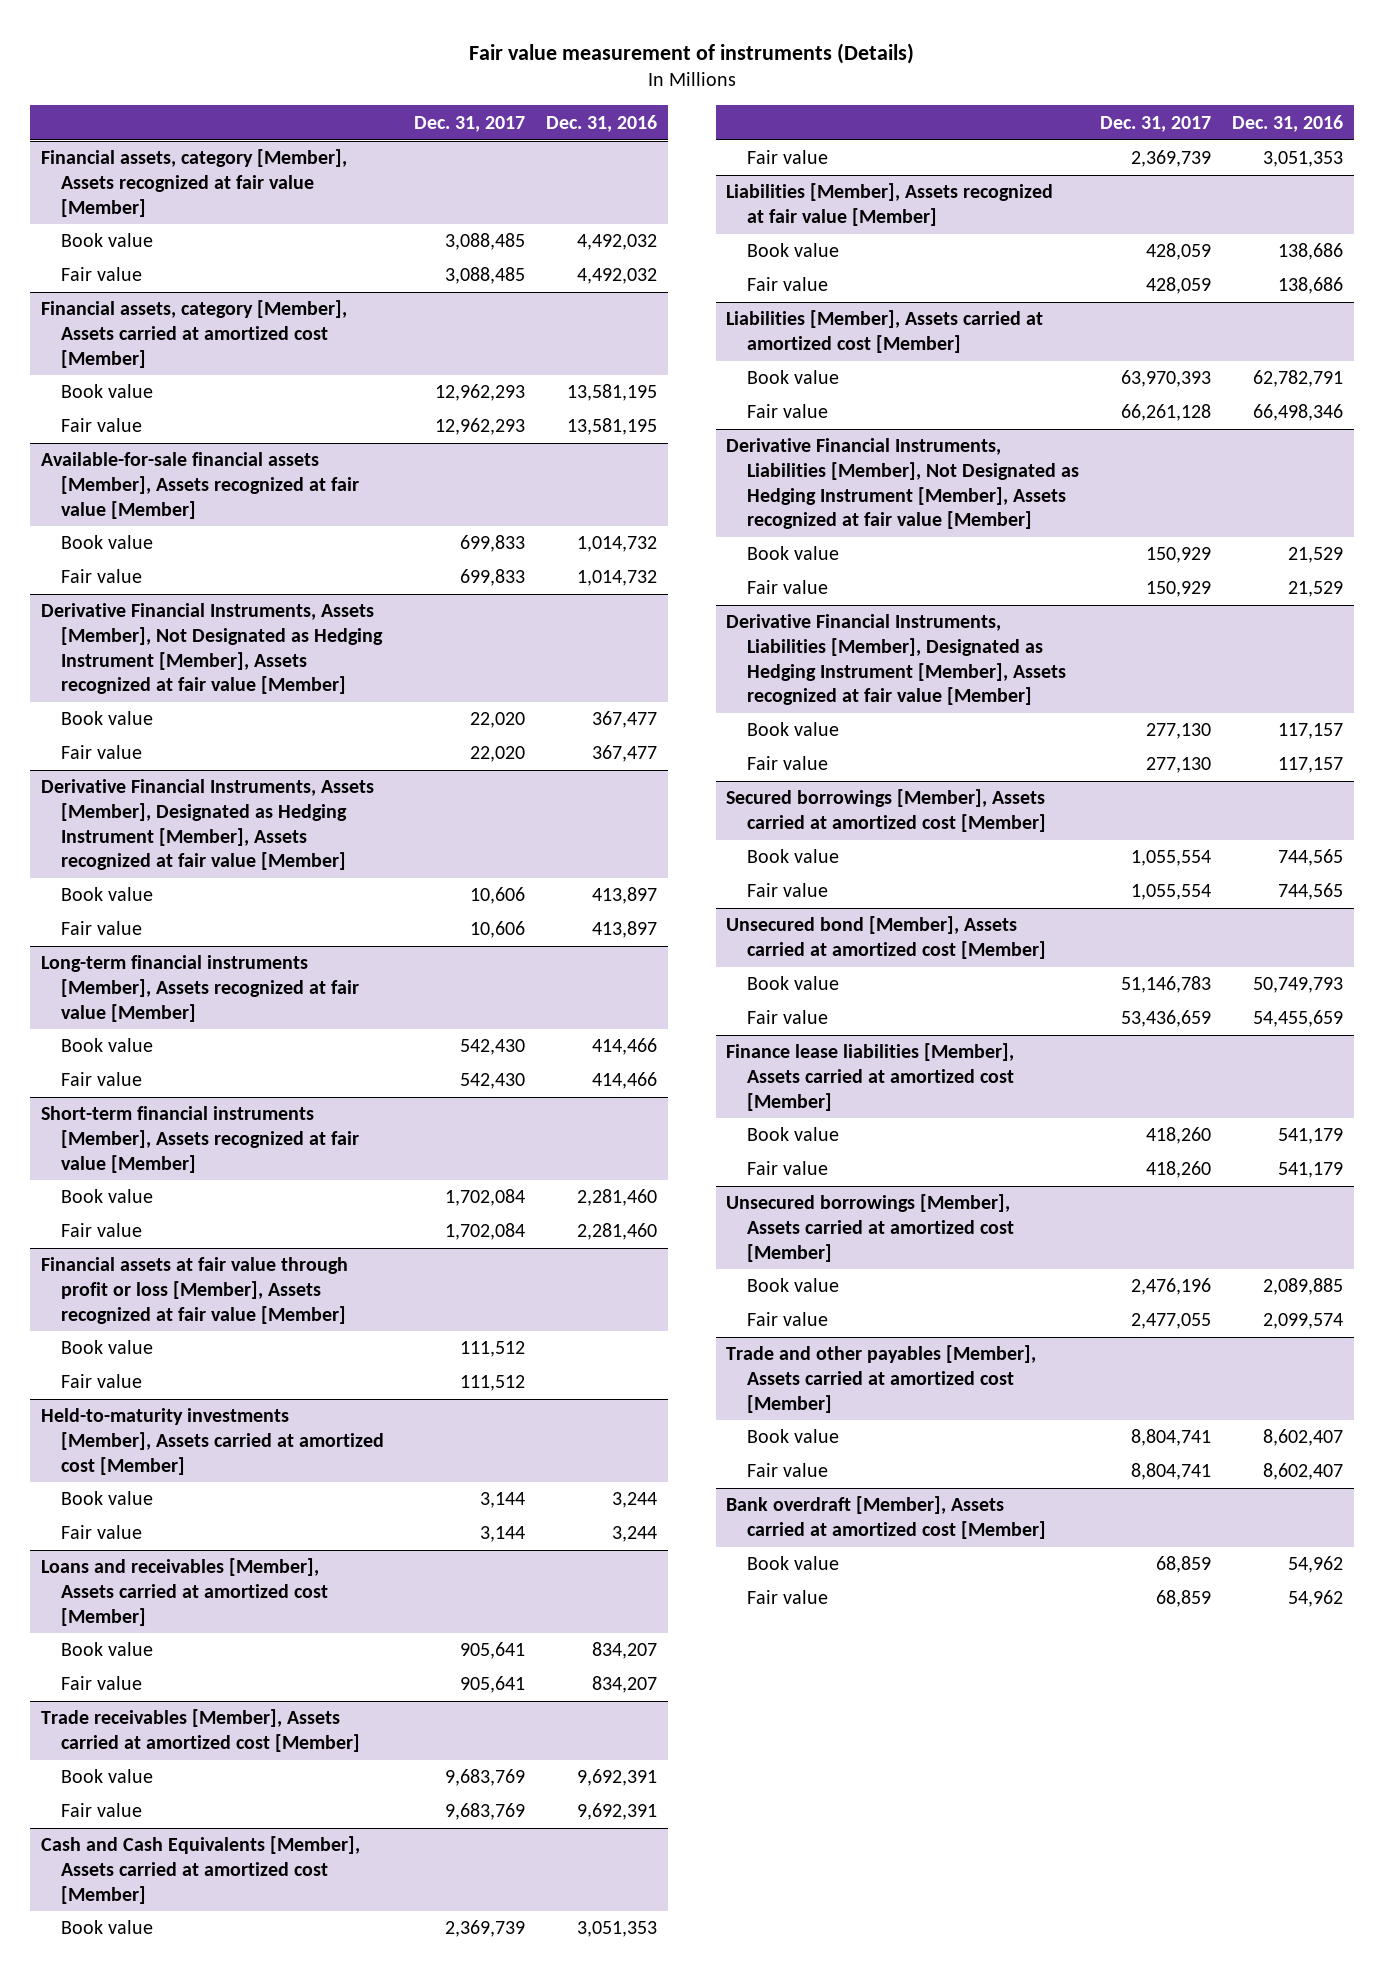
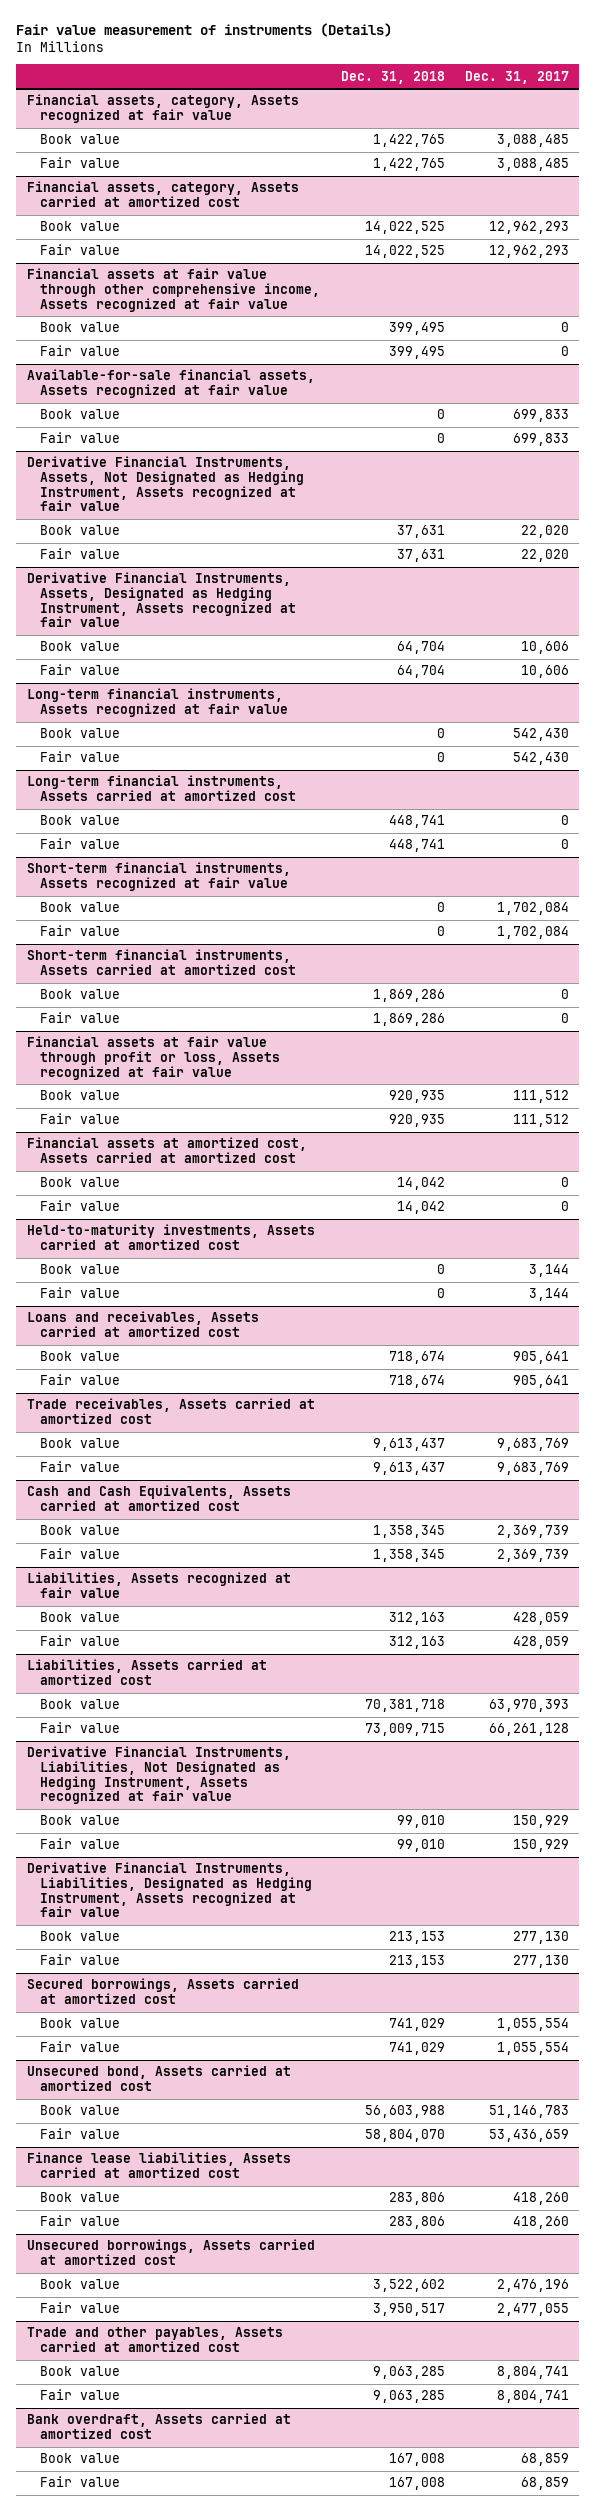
- | Dec. 31, 2017 | Dec. 31, 2016
+ | Dec. 31, 2018 | Dec. 31, 2017
- Financial assets, category [Member], Assets recognized at fair value [Member]
+ Financial assets, category, Assets recognized at fair value
- Financial assets, category [Member], Assets carried at amortized cost [Member]
+ Financial assets, category, Assets carried at amortized cost
- Available-for-sale financial assets [Member], Assets recognized at fair value [Member]
+ Financial assets at fair value through other comprehensive income, Assets recognized at fair value
+ Book value | 399,495 | 0
+ Fair value | 399,495 | 0
+ Available-for-sale financial assets, Assets recognized at fair value
- Derivative Financial Instruments, Assets [Member], Not Designated as Hedging Instrument [Member], Assets recognized at fair value [Member]
+ Derivative Financial Instruments, Assets, Not Designated as Hedging Instrument, Assets recognized at fair value
- Derivative Financial Instruments, Assets [Member], Designated as Hedging Instrument [Member], Assets recognized at fair value [Member]
+ Derivative Financial Instruments, Assets, Designated as Hedging Instrument, Assets recognized at fair value
- Long-term financial instruments [Member], Assets recognized at fair value [Member]
+ Long-term financial instruments, Assets recognized at fair value
- Short-term financial instruments [Member], Assets recognized at fair value [Member]
+ Long-term financial instruments, Assets carried at amortized cost
+ Book value | 448,741 | 0
+ Fair value | 448,741 | 0
+ Short-term financial instruments, Assets recognized at fair value
- Financial assets at fair value through profit or loss [Member], Assets recognized at fair value [Member]
+ Short-term financial instruments, Assets carried at amortized cost
+ Book value | 1,869,286 | 0
+ Fair value | 1,869,286 | 0
+ Financial assets at fair value through profit or loss, Assets recognized at fair value
- Held-to-maturity investments [Member], Assets carried at amortized cost [Member]
+ Financial assets at amortized cost, Assets carried at amortized cost
+ Book value | 14,042 | 0
+ Fair value | 14,042 | 0
+ Held-to-maturity investments, Assets carried at amortized cost
- Loans and receivables [Member], Assets carried at amortized cost [Member]
+ Loans and receivables, Assets carried at amortized cost
- Trade receivables [Member], Assets carried at amortized cost [Member]
+ Trade receivables, Assets carried at amortized cost
- Cash and Cash Equivalents [Member], Assets carried at amortized cost [Member]
+ Cash and Cash Equivalents, Assets carried at amortized cost
- Liabilities [Member], Assets recognized at fair value [Member]
+ Liabilities, Assets recognized at fair value
- Liabilities [Member], Assets carried at amortized cost [Member]
+ Liabilities, Assets carried at amortized cost
- Derivative Financial Instruments, Liabilities [Member], Not Designated as Hedging Instrument [Member], Assets recognized at fair value [Member]
+ Derivative Financial Instruments, Liabilities, Not Designated as Hedging Instrument, Assets recognized at fair value
- Derivative Financial Instruments, Liabilities [Member], Designated as Hedging Instrument [Member], Assets recognized at fair value [Member]
+ Derivative Financial Instruments, Liabilities, Designated as Hedging Instrument, Assets recognized at fair value
- Secured borrowings [Member], Assets carried at amortized cost [Member]
+ Secured borrowings, Assets carried at amortized cost
- Unsecured bond [Member], Assets carried at amortized cost [Member]
+ Unsecured bond, Assets carried at amortized cost
- Finance lease liabilities [Member], Assets carried at amortized cost [Member]
+ Finance lease liabilities, Assets carried at amortized cost
- Unsecured borrowings [Member], Assets carried at amortized cost [Member]
+ Unsecured borrowings, Assets carried at amortized cost
- Trade and other payables [Member], Assets carried at amortized cost [Member]
+ Trade and other payables, Assets carried at amortized cost
- Bank overdraft [Member], Assets carried at amortized cost [Member]
+ Bank overdraft, Assets carried at amortized cost

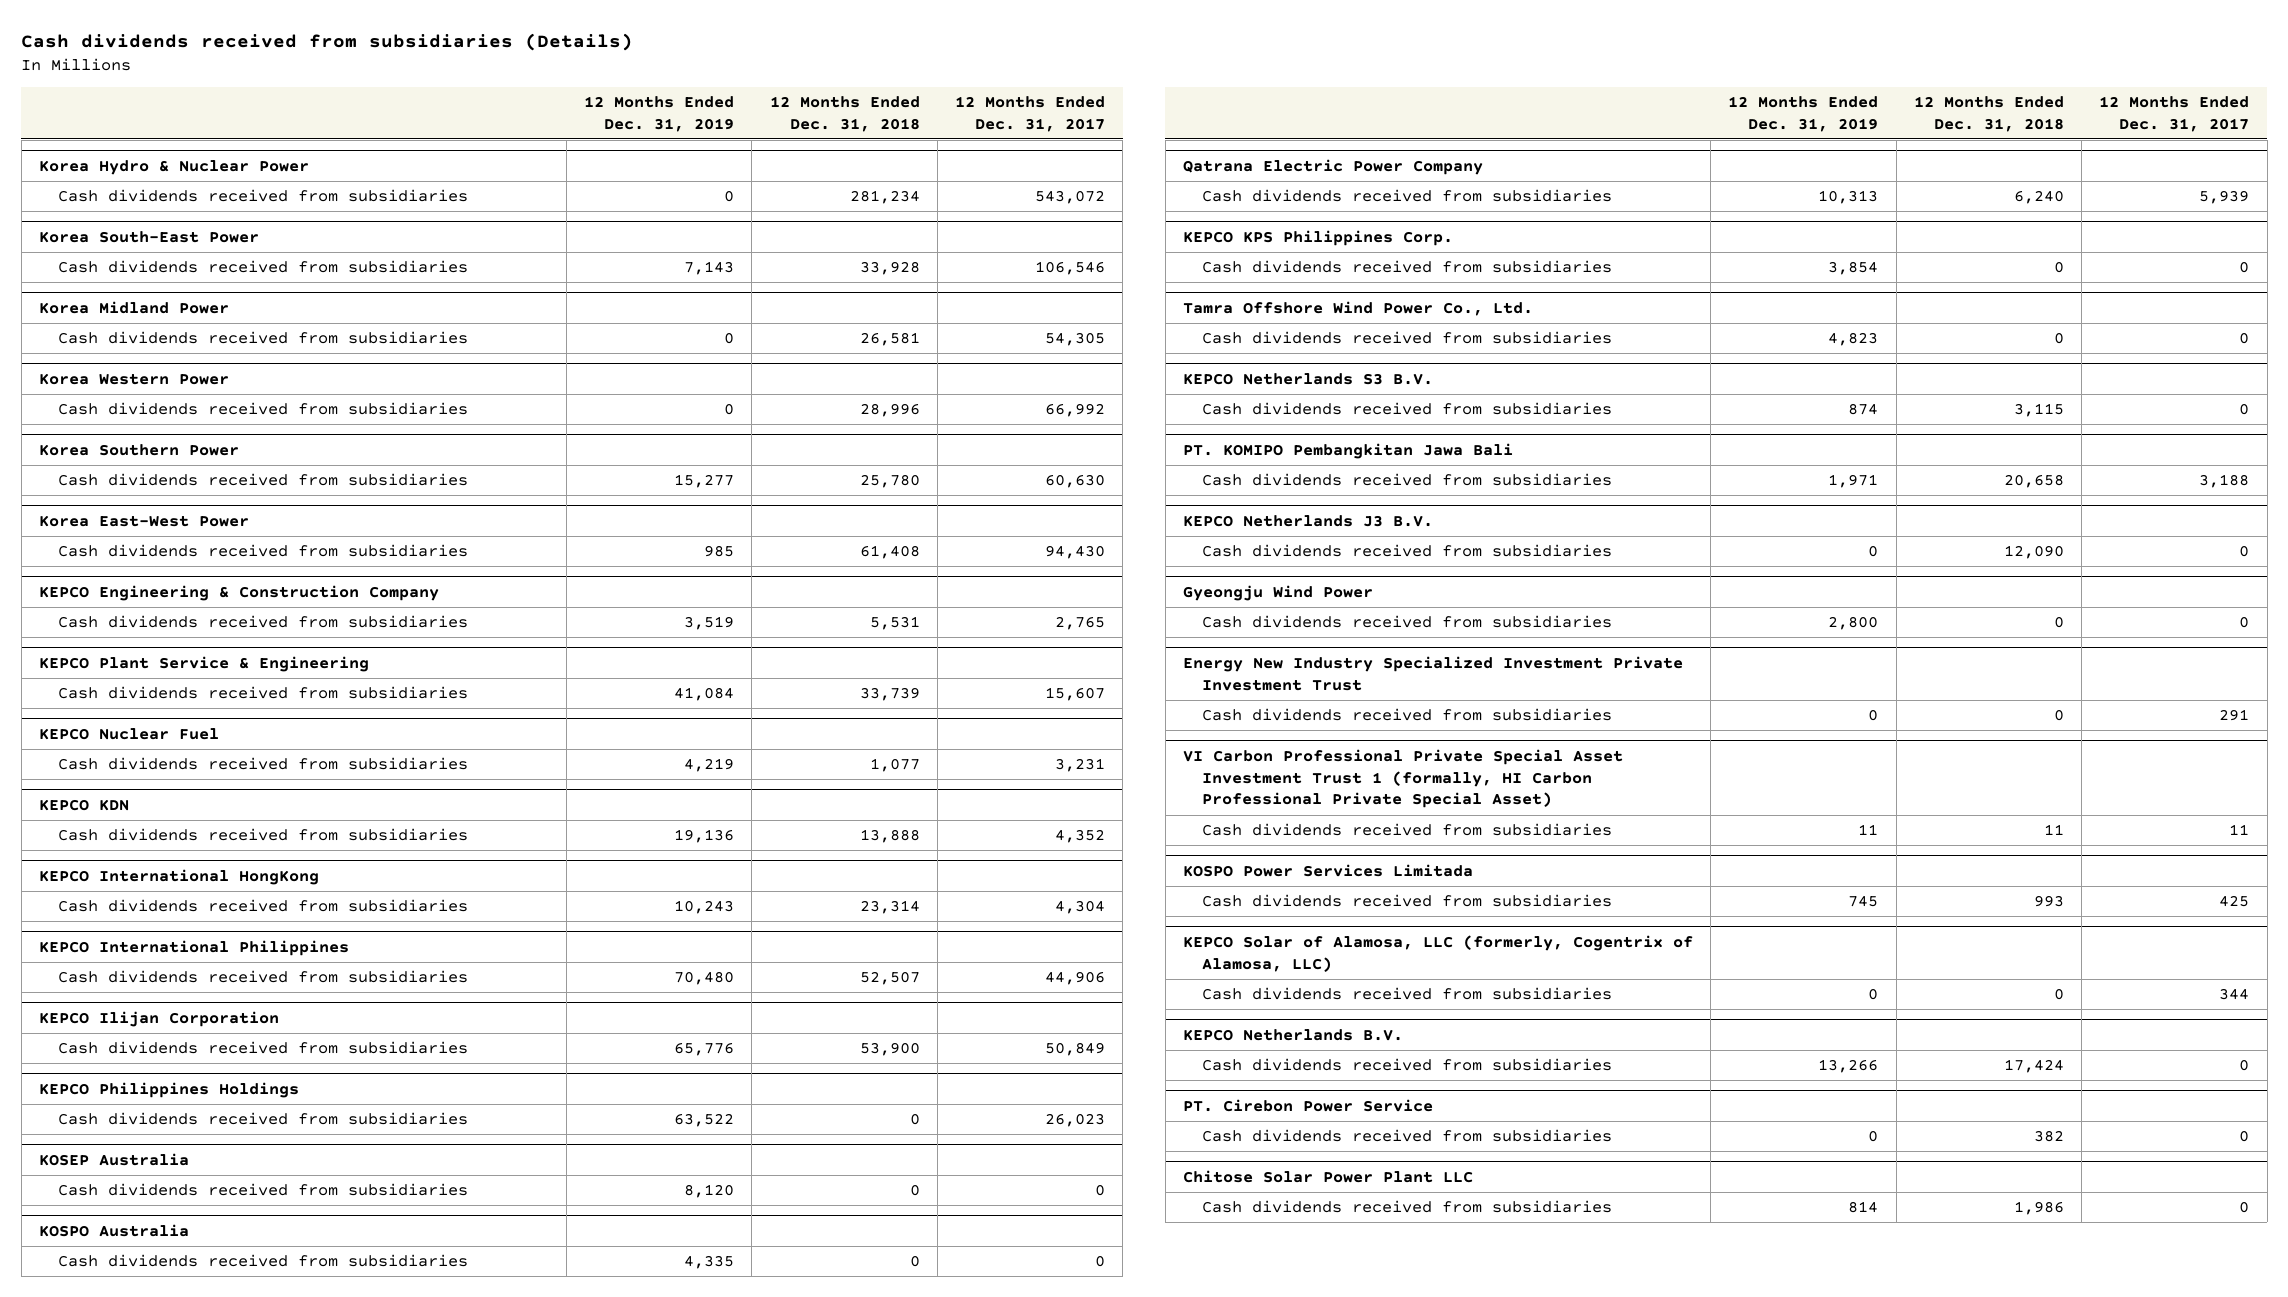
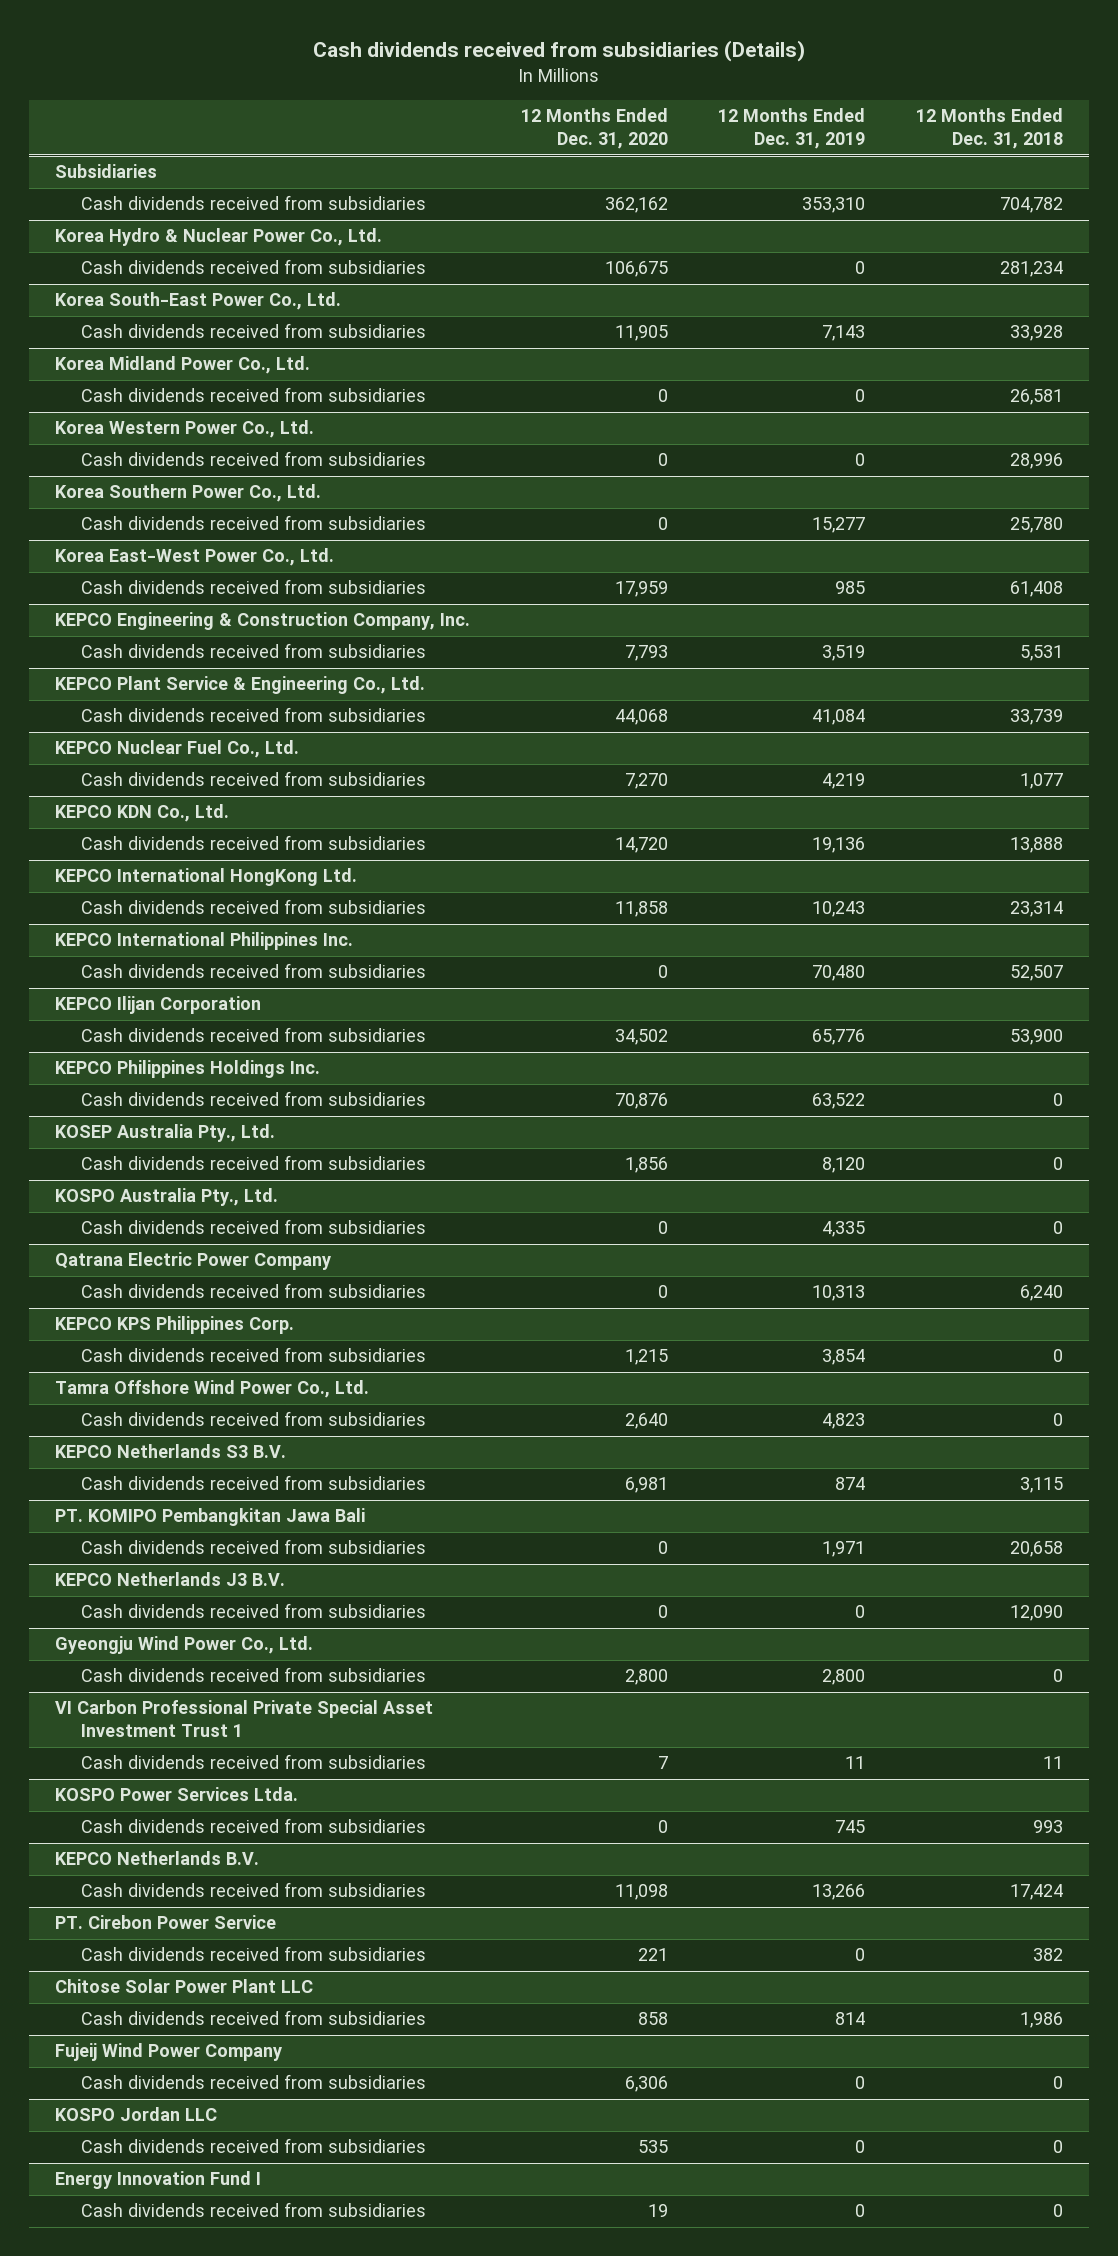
- | 12 Months Ended Dec. 31, 2019 | 12 Months Ended Dec. 31, 2018 | 12 Months Ended Dec. 31, 2017
+ | 12 Months Ended Dec. 31, 2020 | 12 Months Ended Dec. 31, 2019 | 12 Months Ended Dec. 31, 2018
- Korea Hydro & Nuclear Power
+ Subsidiaries
+ Cash dividends received from subsidiaries | 362,162 | 353,310 | 704,782
+ Korea Hydro & Nuclear Power Co., Ltd.
- Korea South-East Power
+ Korea South-East Power Co., Ltd.
- Korea Midland Power
+ Korea Midland Power Co., Ltd.
- Korea Western Power
+ Korea Western Power Co., Ltd.
- Korea Southern Power
+ Korea Southern Power Co., Ltd.
- Korea East-West Power
+ Korea East-West Power Co., Ltd.
- KEPCO Engineering & Construction Company
+ KEPCO Engineering & Construction Company, Inc.
- KEPCO Plant Service & Engineering
+ KEPCO Plant Service & Engineering Co., Ltd.
- KEPCO Nuclear Fuel
+ KEPCO Nuclear Fuel Co., Ltd.
- KEPCO KDN
+ KEPCO KDN Co., Ltd.
- KEPCO International HongKong
+ KEPCO International HongKong Ltd.
- KEPCO International Philippines
+ KEPCO International Philippines Inc.
- KEPCO Philippines Holdings
+ KEPCO Philippines Holdings Inc.
- KOSEP Australia
+ KOSEP Australia Pty., Ltd.
- KOSPO Australia
+ KOSPO Australia Pty., Ltd.
- Gyeongju Wind Power
+ Gyeongju Wind Power Co., Ltd.
- Energy New Industry Specialized Investment Private Investment Trust
- Cash dividends received from subsidiaries | 0 | 0 | 291
- VI Carbon Professional Private Special Asset Investment Trust 1 (formally, HI Carbon Professional Private Special Asset)
+ VI Carbon Professional Private Special Asset Investment Trust 1
- KOSPO Power Services Limitada
+ KOSPO Power Services Ltda.
- KEPCO Solar of Alamosa, LLC (formerly, Cogentrix of Alamosa, LLC)
- Cash dividends received from subsidiaries | 0 | 0 | 344
+ Fujeij Wind Power Company
+ Cash dividends received from subsidiaries | 6,306 | 0 | 0
+ KOSPO Jordan LLC
+ Cash dividends received from subsidiaries | 535 | 0 | 0
+ Energy Innovation Fund I
+ Cash dividends received from subsidiaries | 19 | 0 | 0

